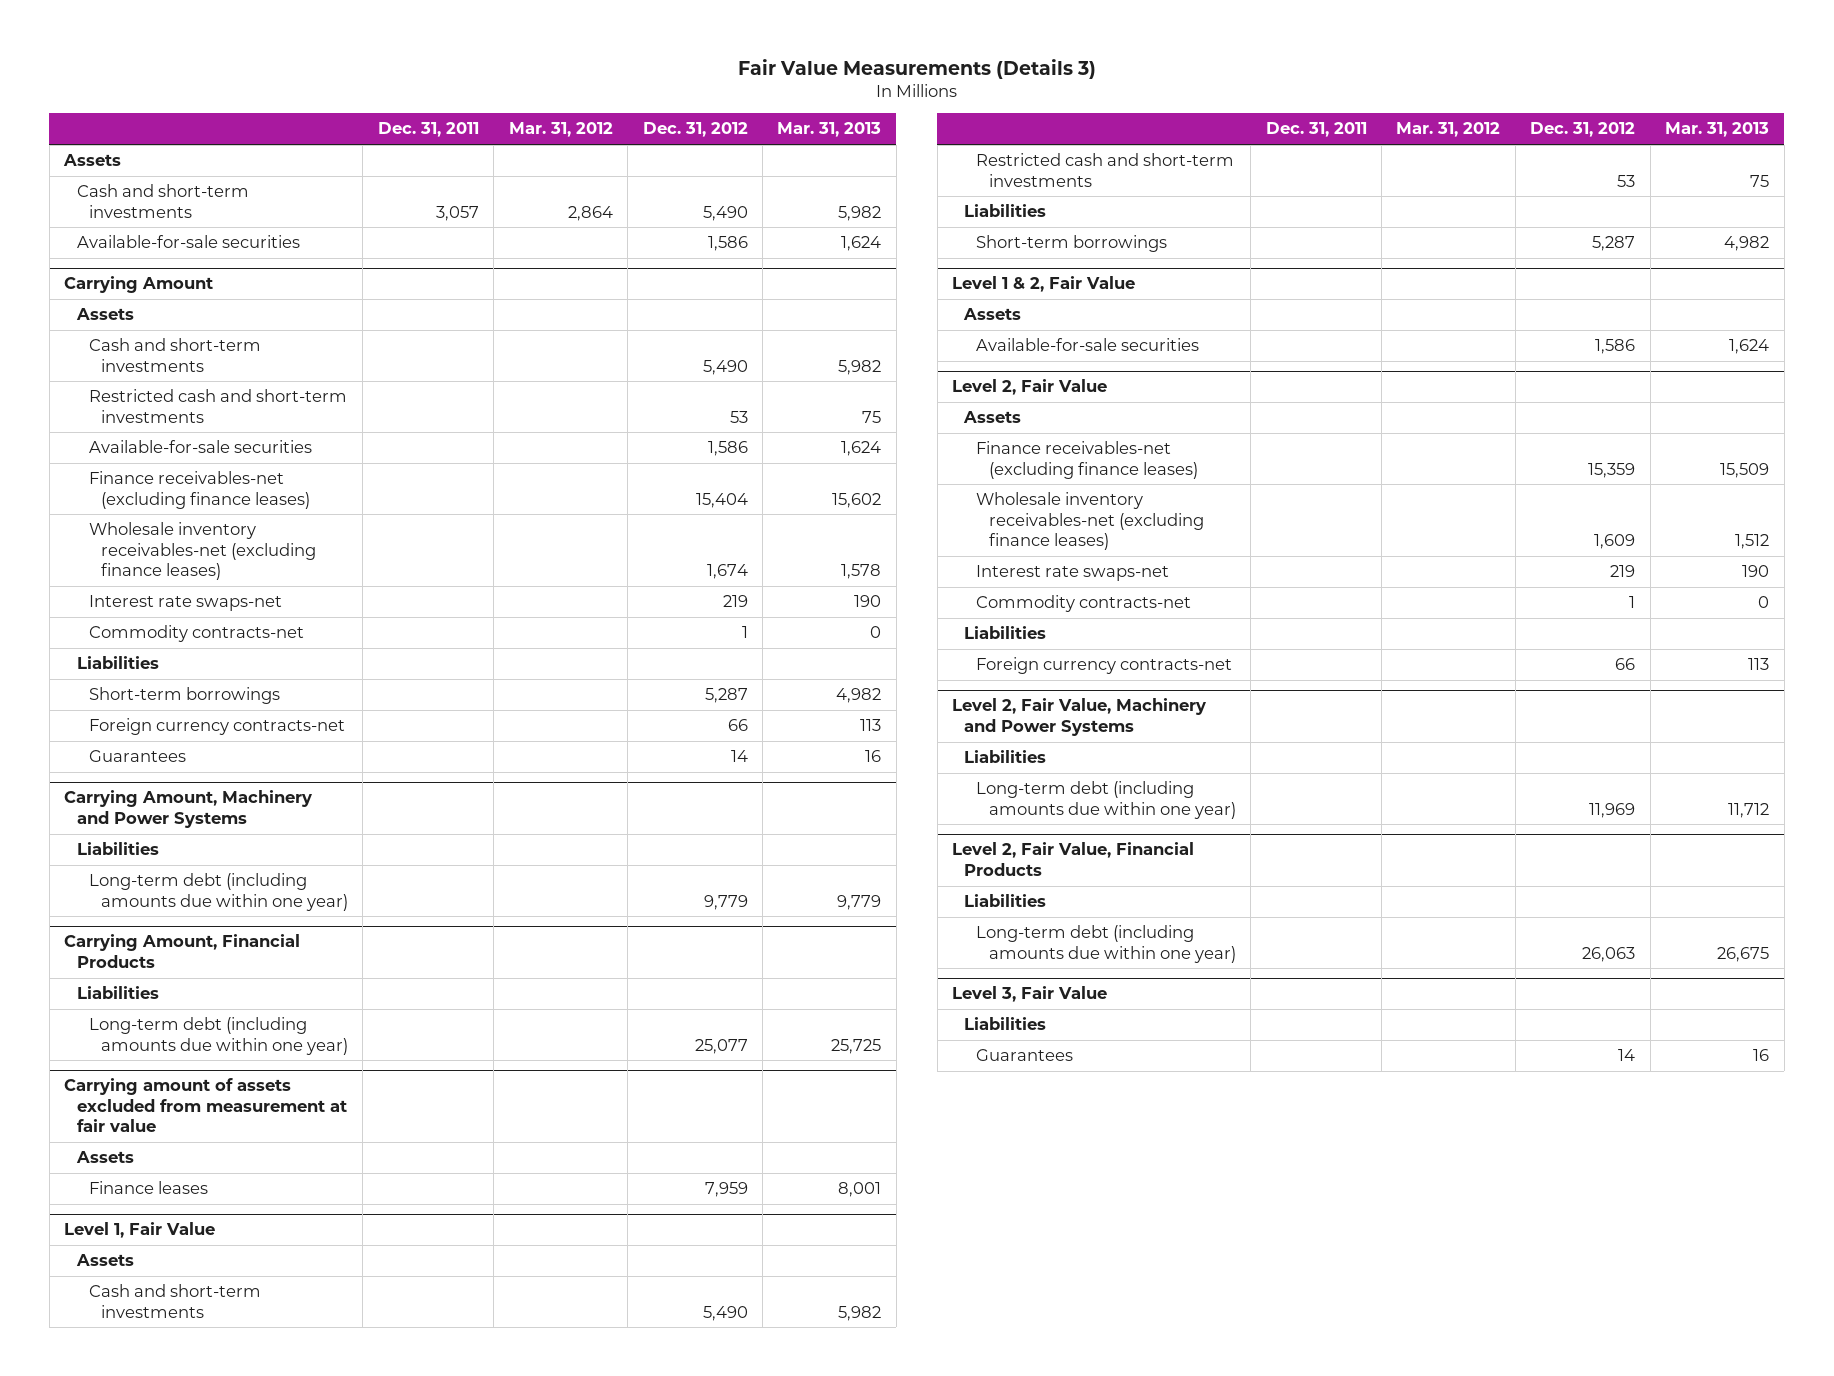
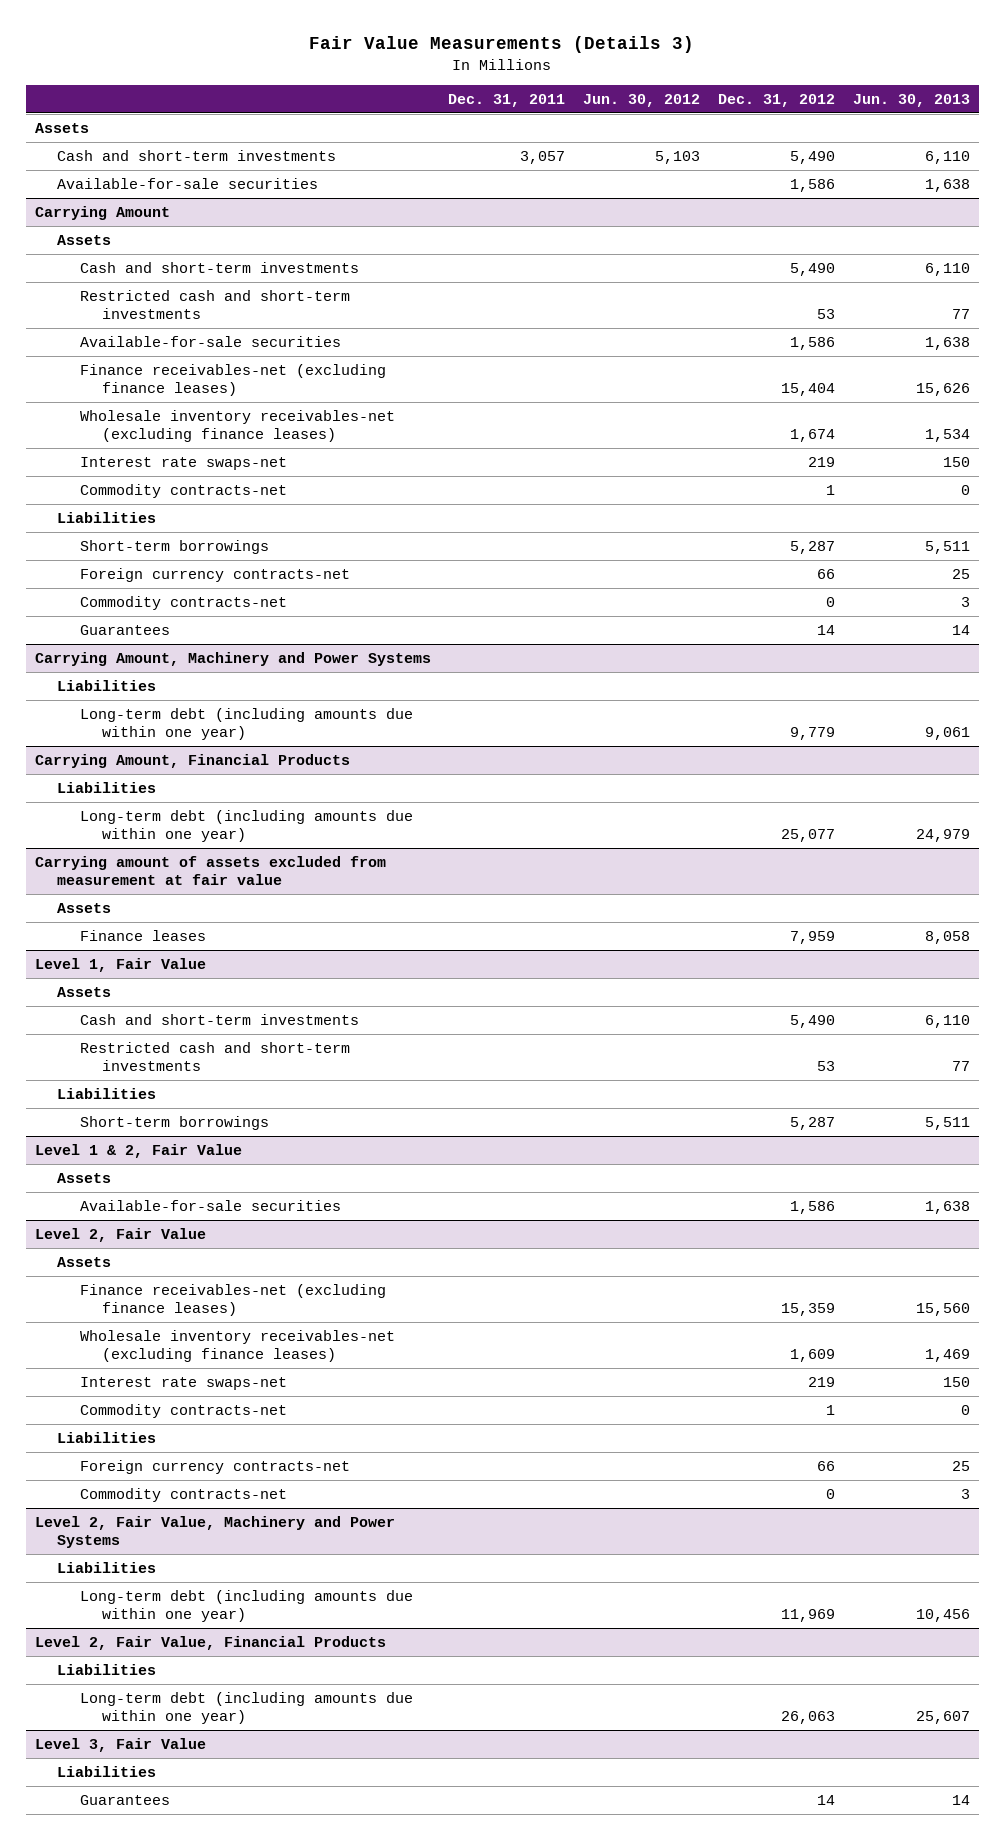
- | Dec. 31, 2011 | Mar. 31, 2012 | Dec. 31, 2012 | Mar. 31, 2013
+ | Dec. 31, 2011 | Jun. 30, 2012 | Dec. 31, 2012 | Jun. 30, 2013
@ Carrying Amount
+ Commodity contracts-net | | | 0 | 3
@ Level 2, Fair Value
+ Commodity contracts-net | | | 0 | 3

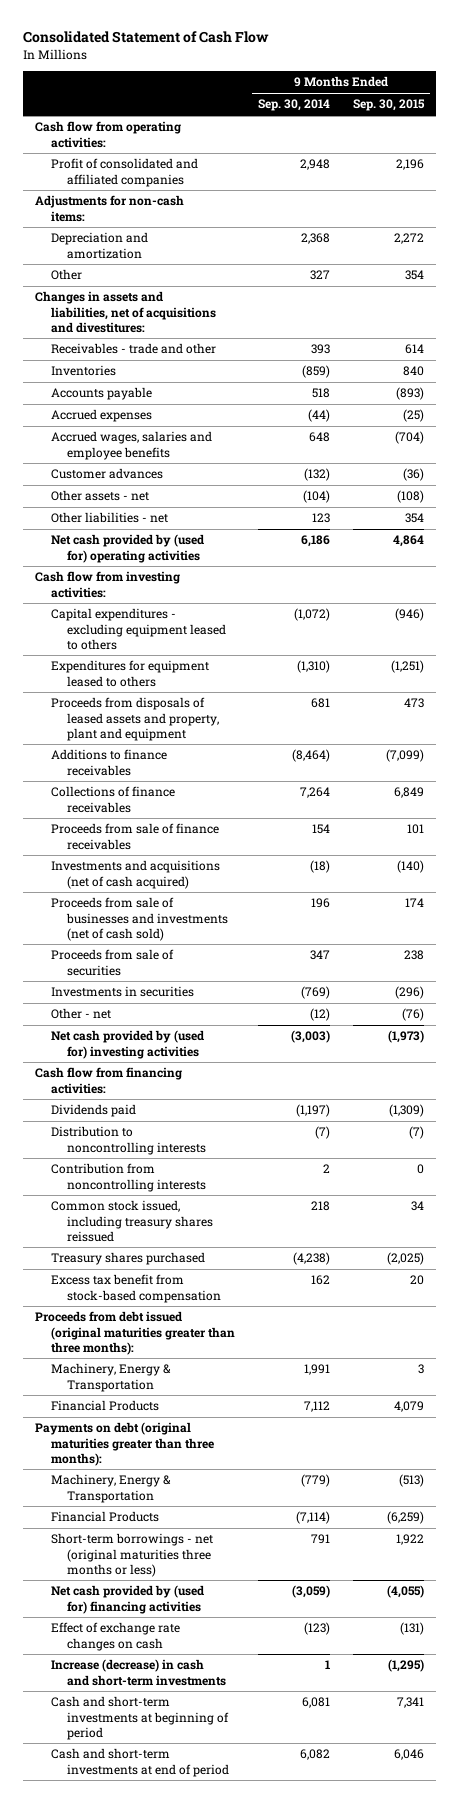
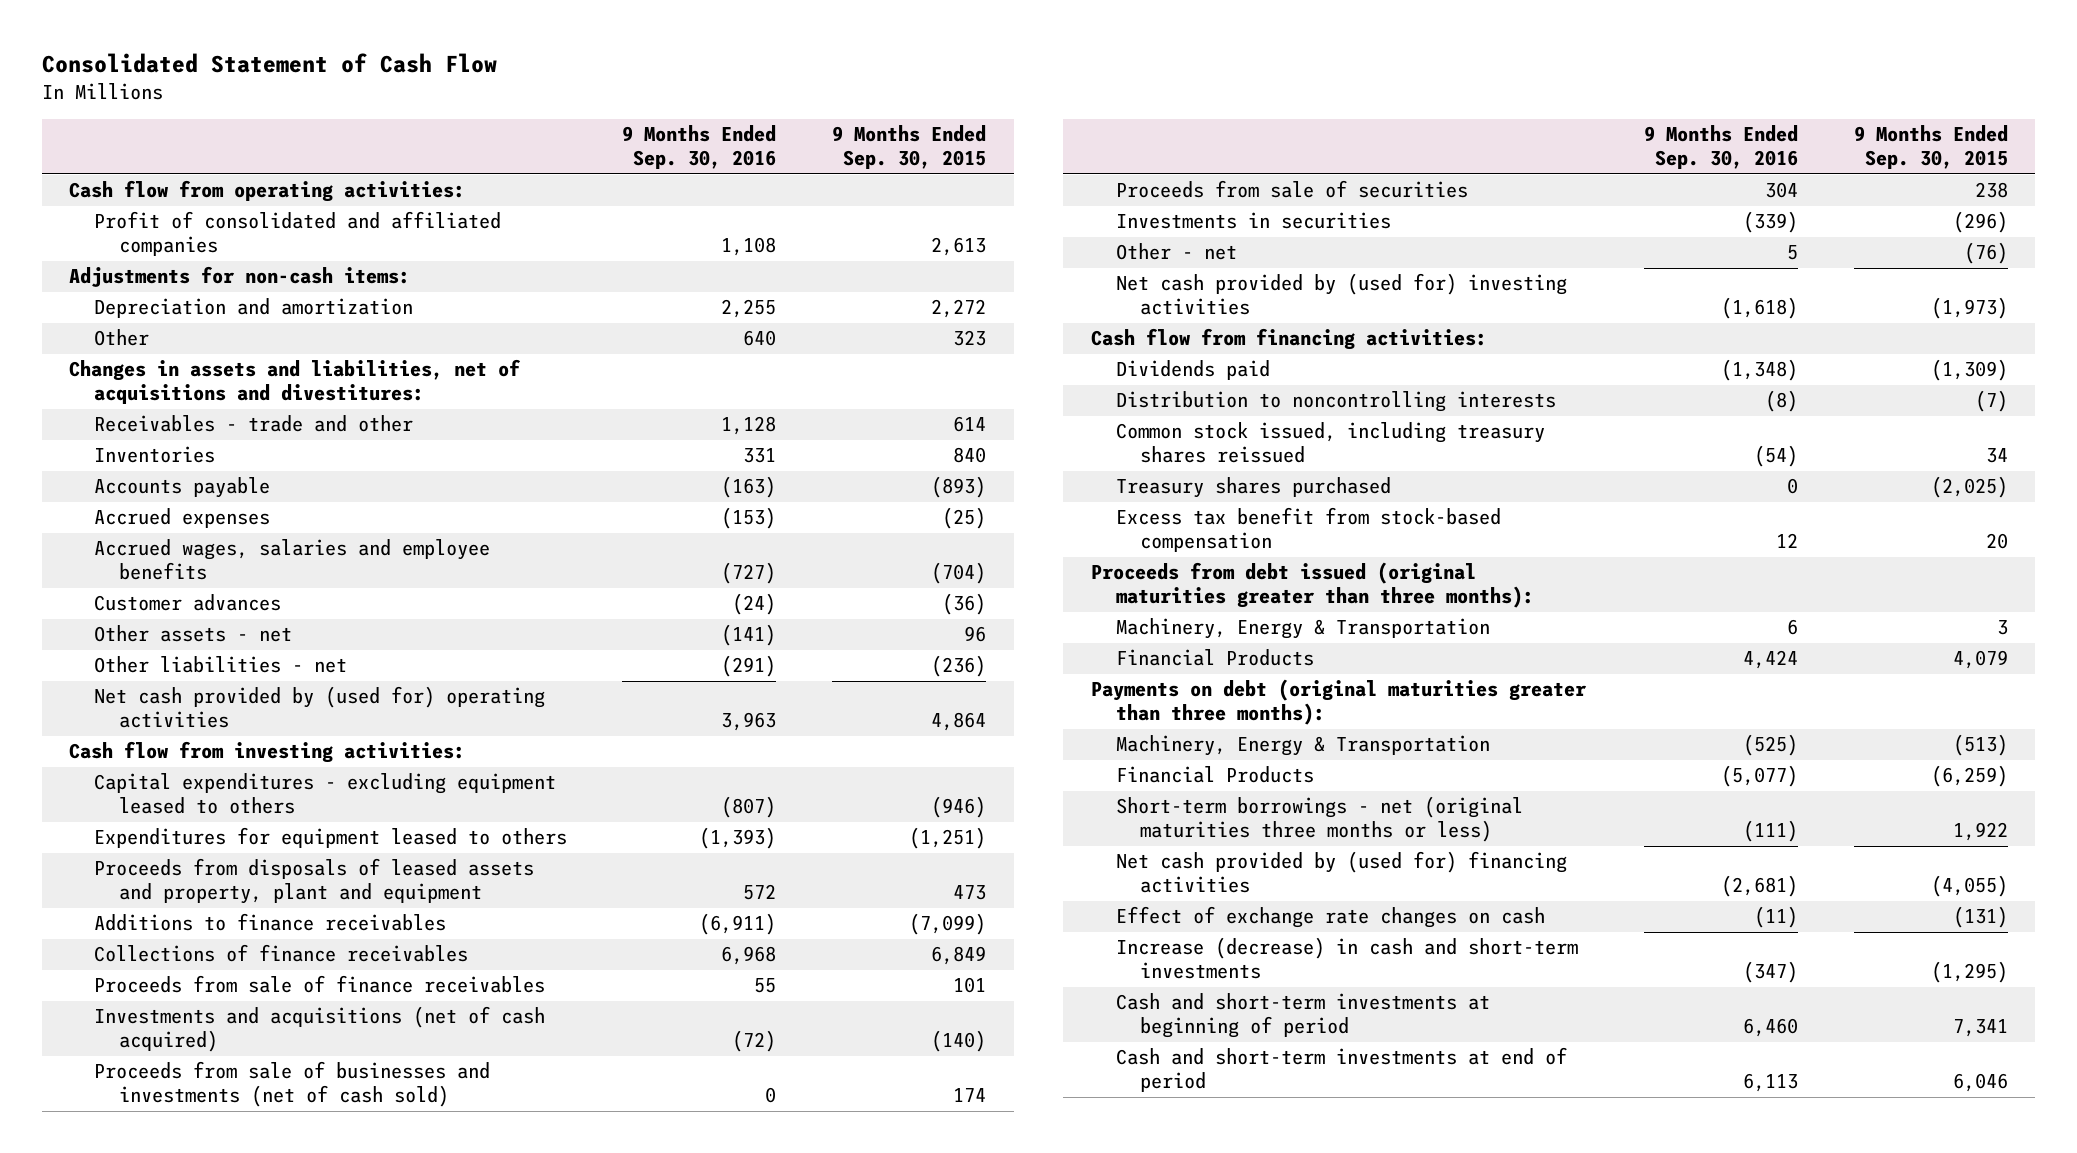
- | 9 Months Ended Sep. 30, 2014 | 9 Months Ended Sep. 30, 2015
+ | 9 Months Ended Sep. 30, 2016 | 9 Months Ended Sep. 30, 2015
- Profit of consolidated and affiliated companies | 2,948 | 2,196
+ Profit of consolidated and affiliated companies | 1,108 | 2,613
- Other | 327 | 354
+ Other | 640 | 323
- Other assets - net | (104) | (108)
- Other liabilities - net | 123 | 354
+ Other assets - net | (141) | 96
+ Other liabilities - net | (291) | (236)
- Contribution from noncontrolling interests | 2 | 0

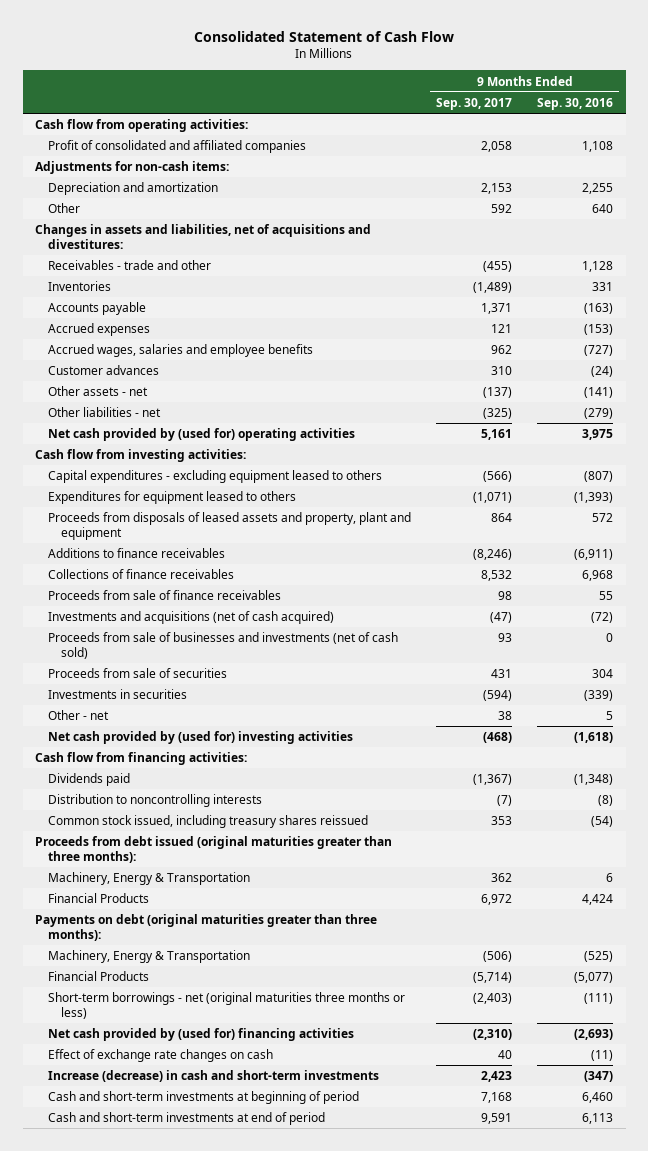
- | 9 Months Ended Sep. 30, 2016 | 9 Months Ended Sep. 30, 2015
+ | 9 Months Ended Sep. 30, 2017 | 9 Months Ended Sep. 30, 2016
- Other liabilities - net | (291) | (236)
- Net cash provided by (used for) operating activities | 3,963 | 4,864
+ Other liabilities - net | (325) | (279)
+ Net cash provided by (used for) operating activities | 5,161 | 3,975
- Treasury shares purchased | 0 | (2,025)
- Excess tax benefit from stock-based compensation | 12 | 20
- Net cash provided by (used for) financing activities | (2,681) | (4,055)
+ Net cash provided by (used for) financing activities | (2,310) | (2,693)

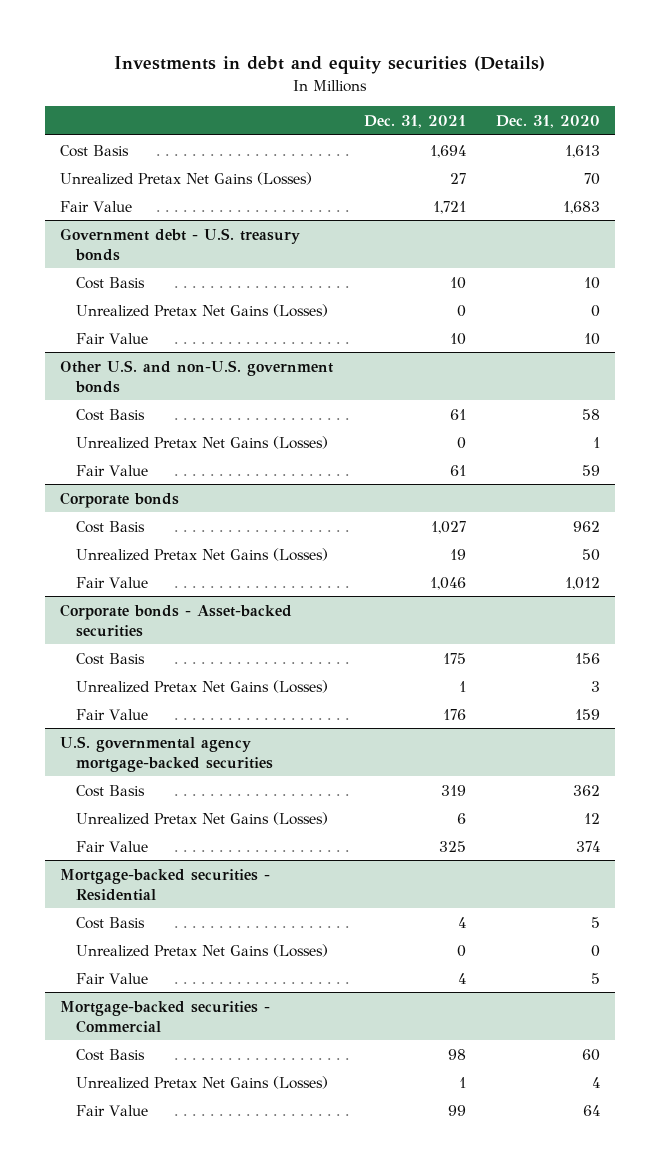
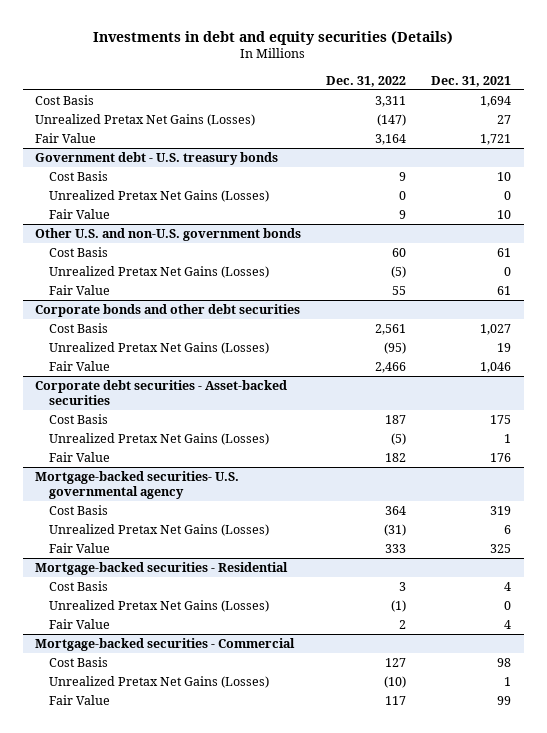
- | Dec. 31, 2021 | Dec. 31, 2020
+ | Dec. 31, 2022 | Dec. 31, 2021
- Corporate bonds
+ Corporate bonds and other debt securities
- Corporate bonds - Asset-backed securities
+ Corporate debt securities - Asset-backed securities
- U.S. governmental agency mortgage-backed securities
+ Mortgage-backed securities- U.S. governmental agency

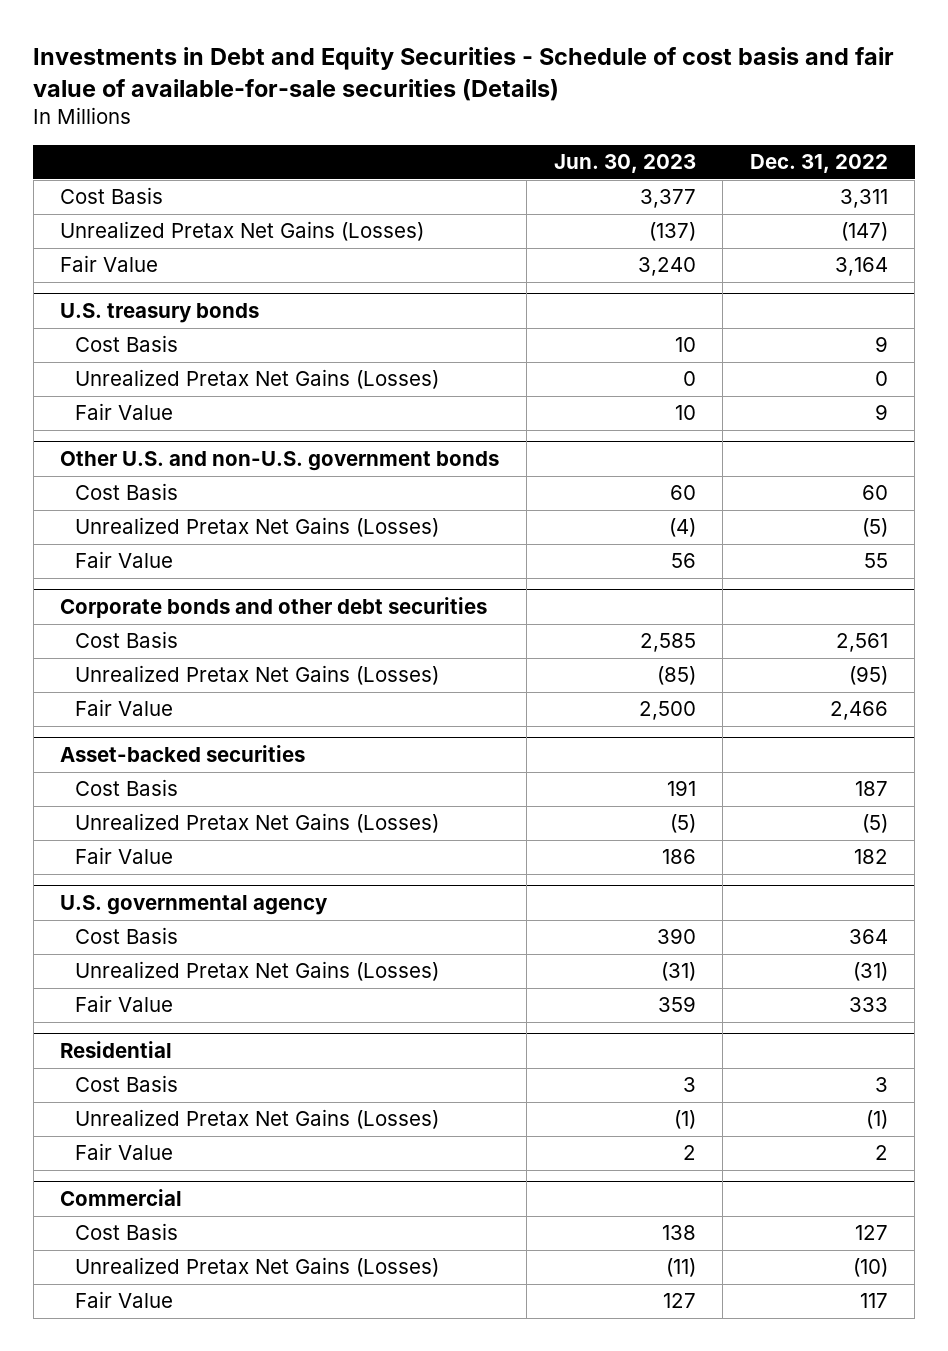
- Investments in debt and equity securities (Details)
+ Investments in Debt and Equity Securities - Schedule of cost basis and fair value of available-for-sale securities (Details)
- | Dec. 31, 2022 | Dec. 31, 2021
+ | Jun. 30, 2023 | Dec. 31, 2022
- Government debt - U.S. treasury bonds
+ U.S. treasury bonds
- Corporate debt securities - Asset-backed securities
+ Asset-backed securities
- Mortgage-backed securities- U.S. governmental agency
+ U.S. governmental agency
- Mortgage-backed securities - Residential
+ Residential
- Mortgage-backed securities - Commercial
+ Commercial

